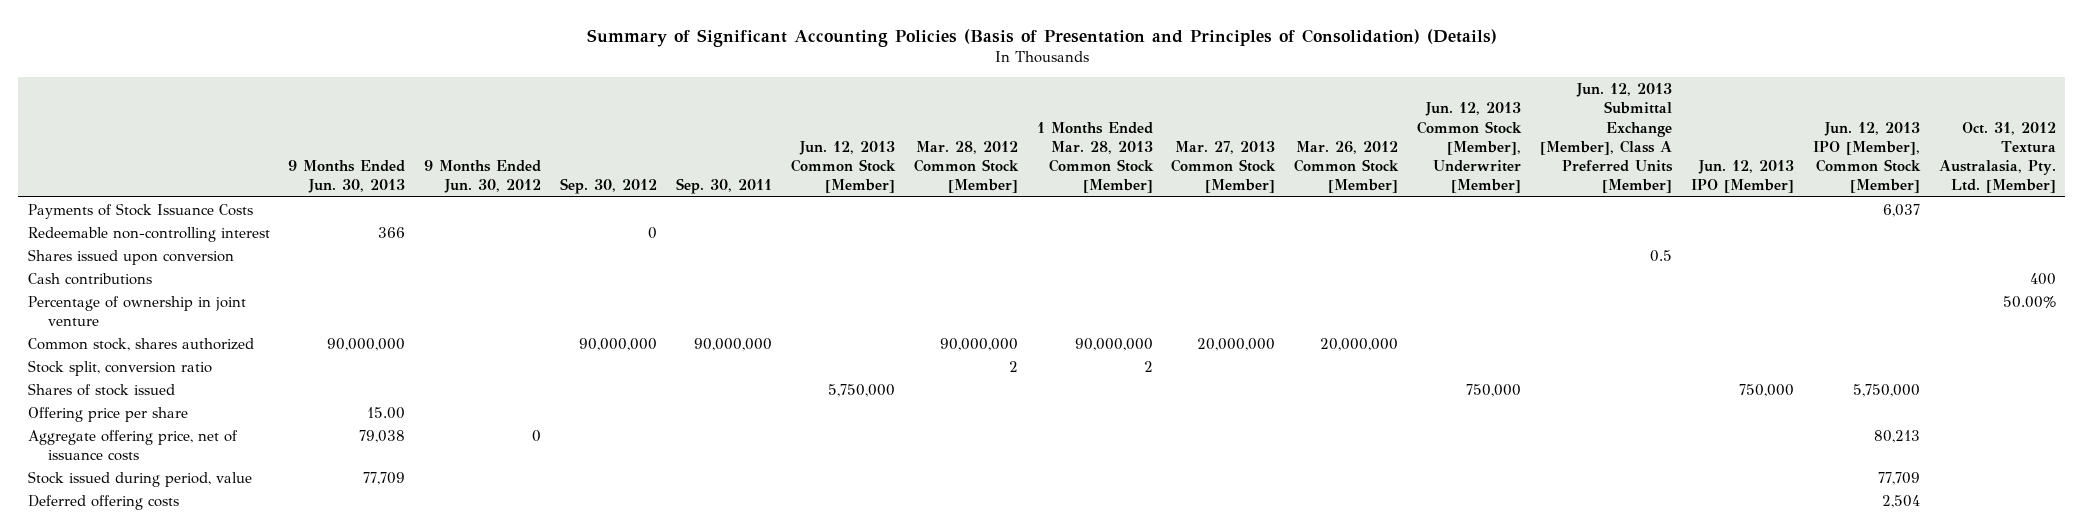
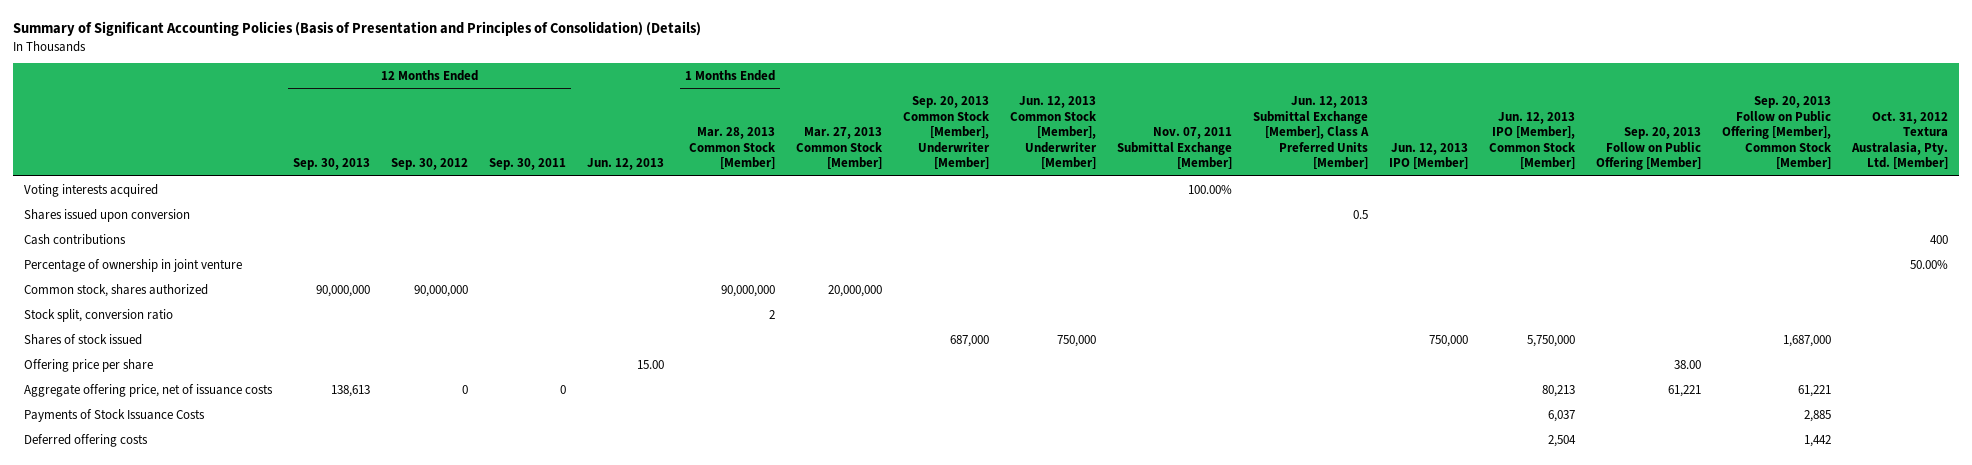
- | 9 Months Ended Jun. 30, 2013 | 9 Months Ended Jun. 30, 2012 | Sep. 30, 2012 | Sep. 30, 2011 | Jun. 12, 2013 Common Stock [Member] | Mar. 28, 2012 Common Stock [Member] | 1 Months Ended Mar. 28, 2013 Common Stock [Member] | Mar. 27, 2013 Common Stock [Member] | Mar. 26, 2012 Common Stock [Member] | Jun. 12, 2013 Common Stock [Member], Underwriter [Member] | Jun. 12, 2013 Submittal Exchange [Member], Class A Preferred Units [Member] | Jun. 12, 2013 IPO [Member] | Jun. 12, 2013 IPO [Member], Common Stock [Member] | Oct. 31, 2012 Textura Australasia, Pty. Ltd. [Member]
+ | 12 Months Ended Sep. 30, 2013 | 12 Months Ended Sep. 30, 2012 | 12 Months Ended Sep. 30, 2011 | Jun. 12, 2013 | 1 Months Ended Mar. 28, 2013 Common Stock [Member] | Mar. 27, 2013 Common Stock [Member] | Sep. 20, 2013 Common Stock [Member], Underwriter [Member] | Jun. 12, 2013 Common Stock [Member], Underwriter [Member] | Nov. 07, 2011 Submittal Exchange [Member] | Jun. 12, 2013 Submittal Exchange [Member], Class A Preferred Units [Member] | Jun. 12, 2013 IPO [Member] | Jun. 12, 2013 IPO [Member], Common Stock [Member] | Sep. 20, 2013 Follow on Public Offering [Member] | Sep. 20, 2013 Follow on Public Offering [Member], Common Stock [Member] | Oct. 31, 2012 Textura Australasia, Pty. Ltd. [Member]
- Redeemable non-controlling interest | 366 | | 0 | | | | | | | | | | |
+ Voting interests acquired | | | | | | | | | 100.00% | | | | | |
- Stock issued during period, value | 77,709 | | | | | | | | | | | | 77,709 |
moved down: Payments of Stock Issuance Costs | | | | | | | | | | | | 6,037 | | 2,885 |

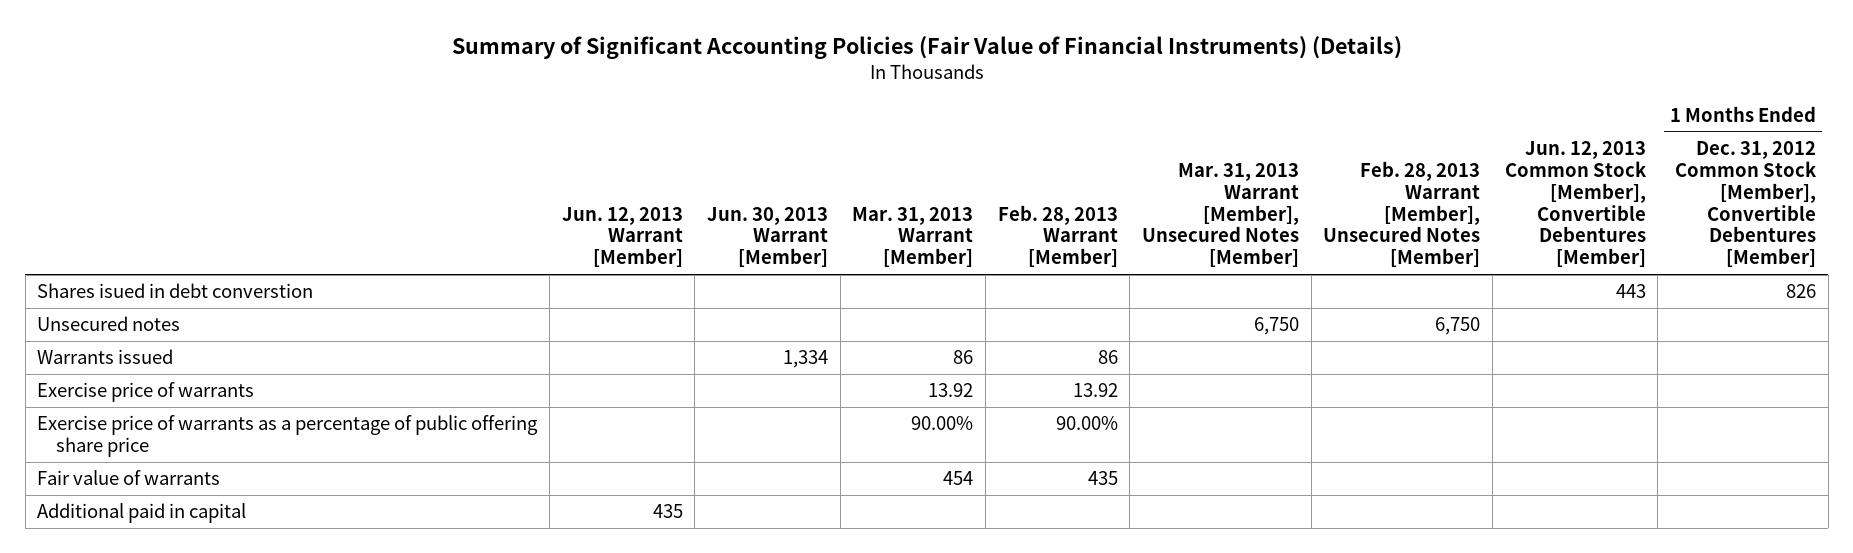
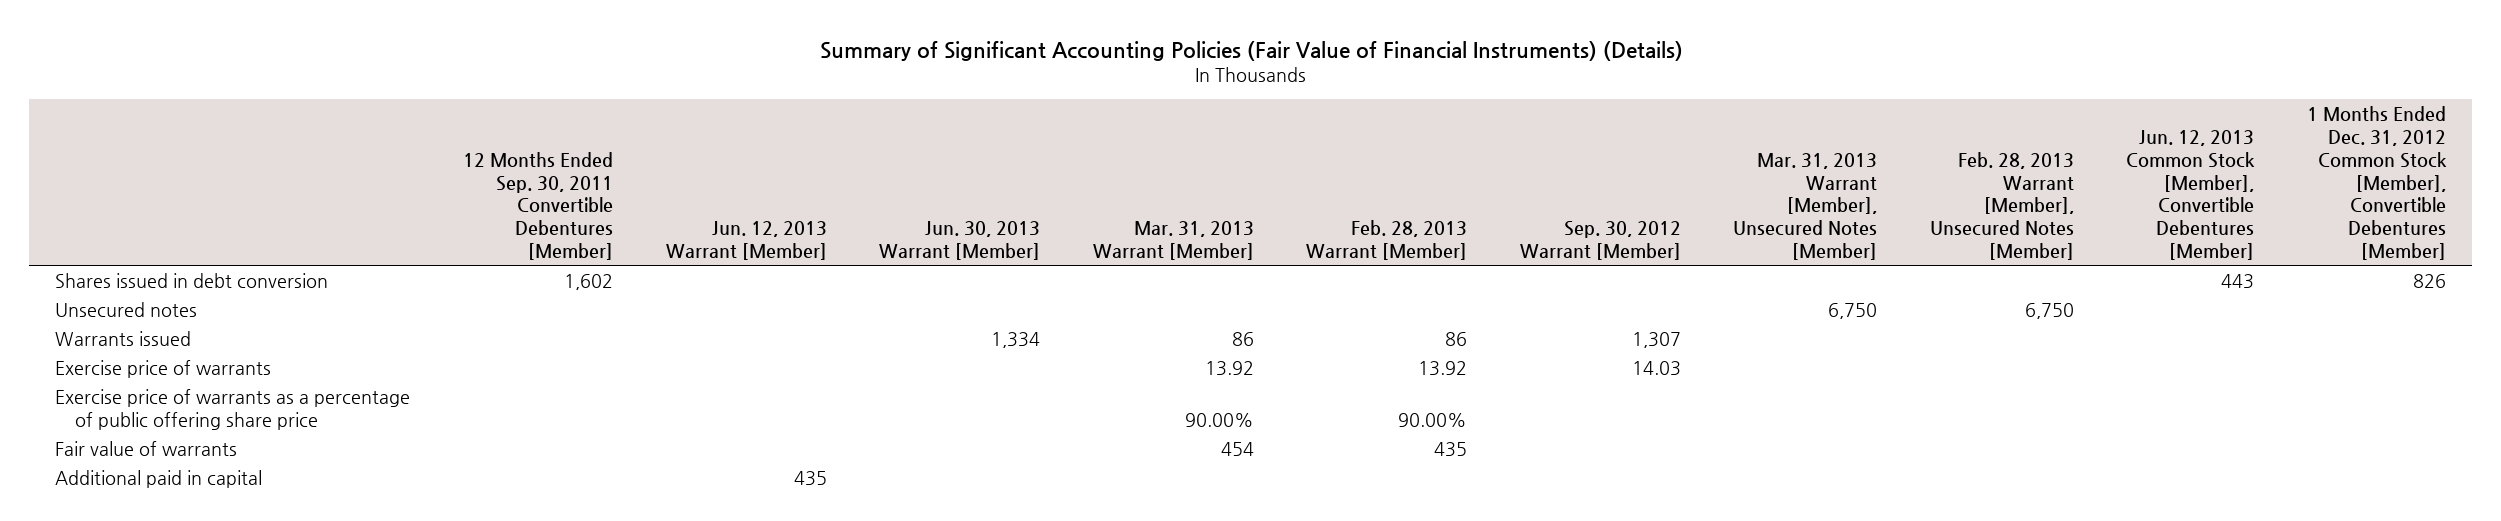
- | Jun. 12, 2013 Warrant [Member] | Jun. 30, 2013 Warrant [Member] | Mar. 31, 2013 Warrant [Member] | Feb. 28, 2013 Warrant [Member] | Mar. 31, 2013 Warrant [Member], Unsecured Notes [Member] | Feb. 28, 2013 Warrant [Member], Unsecured Notes [Member] | Jun. 12, 2013 Common Stock [Member], Convertible Debentures [Member] | 1 Months Ended Dec. 31, 2012 Common Stock [Member], Convertible Debentures [Member]
+ | 12 Months Ended Sep. 30, 2011 Convertible Debentures [Member] | Jun. 12, 2013 Warrant [Member] | Jun. 30, 2013 Warrant [Member] | Mar. 31, 2013 Warrant [Member] | Feb. 28, 2013 Warrant [Member] | Sep. 30, 2012 Warrant [Member] | Mar. 31, 2013 Warrant [Member], Unsecured Notes [Member] | Feb. 28, 2013 Warrant [Member], Unsecured Notes [Member] | Jun. 12, 2013 Common Stock [Member], Convertible Debentures [Member] | 1 Months Ended Dec. 31, 2012 Common Stock [Member], Convertible Debentures [Member]
- Shares isued in debt converstion | | | | | | | 443 | 826
+ Shares issued in debt conversion | 1,602 | | | | | | | | 443 | 826

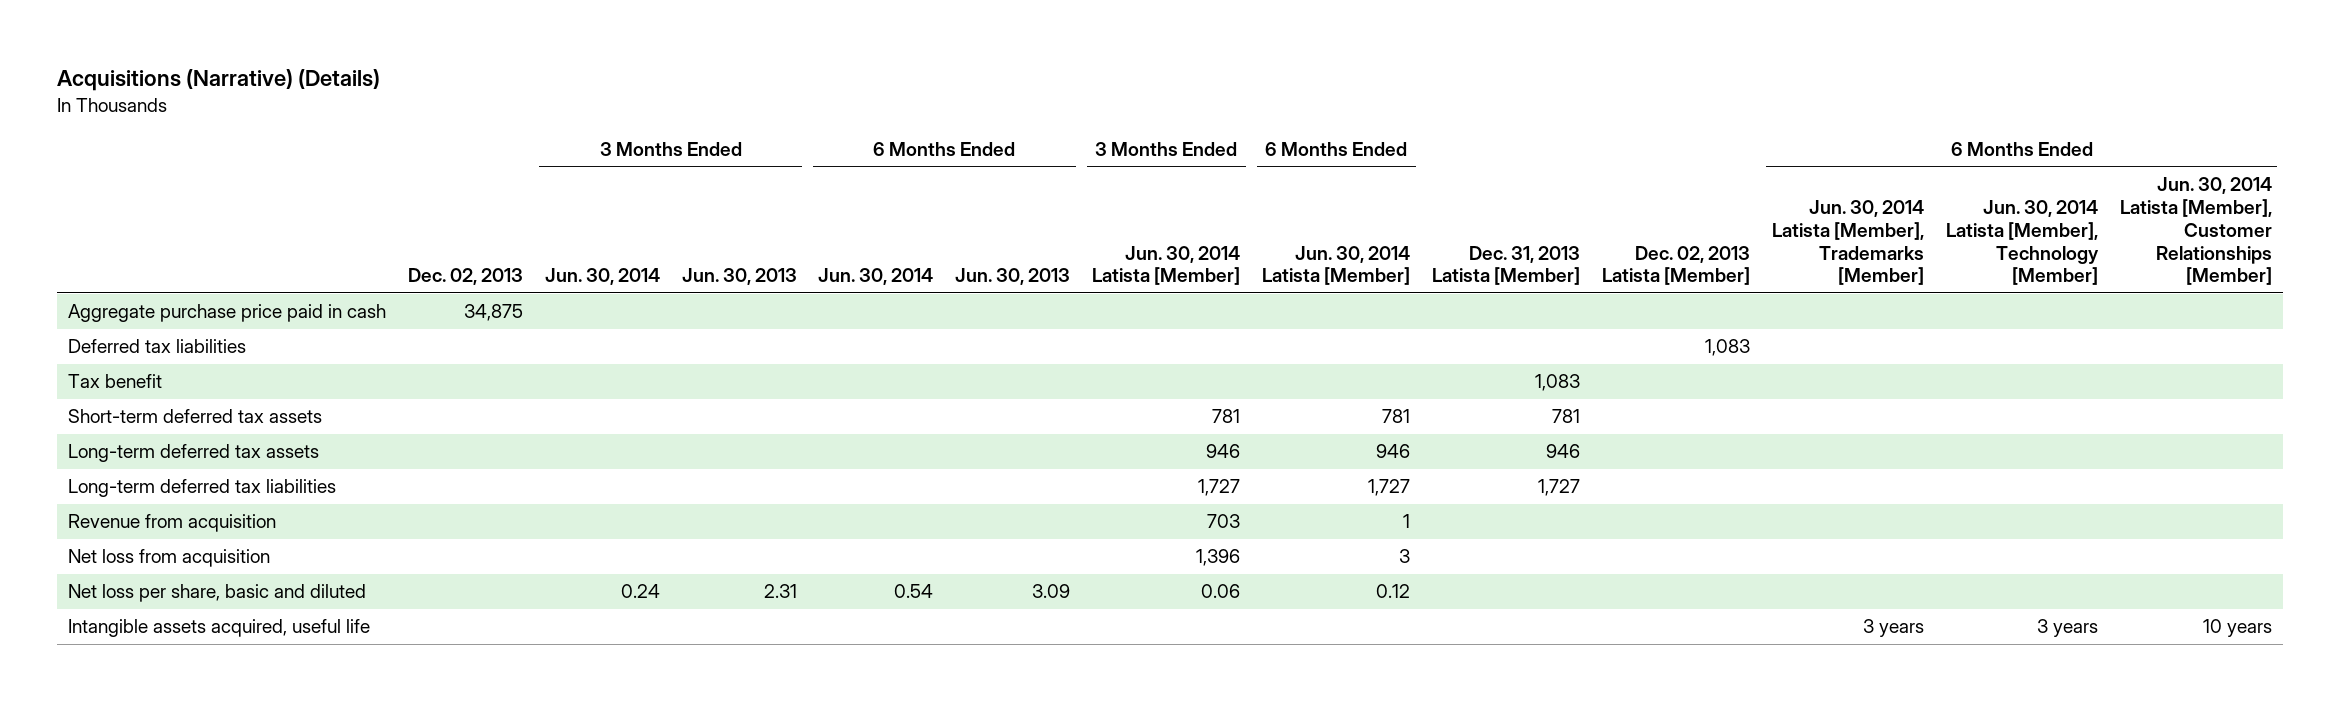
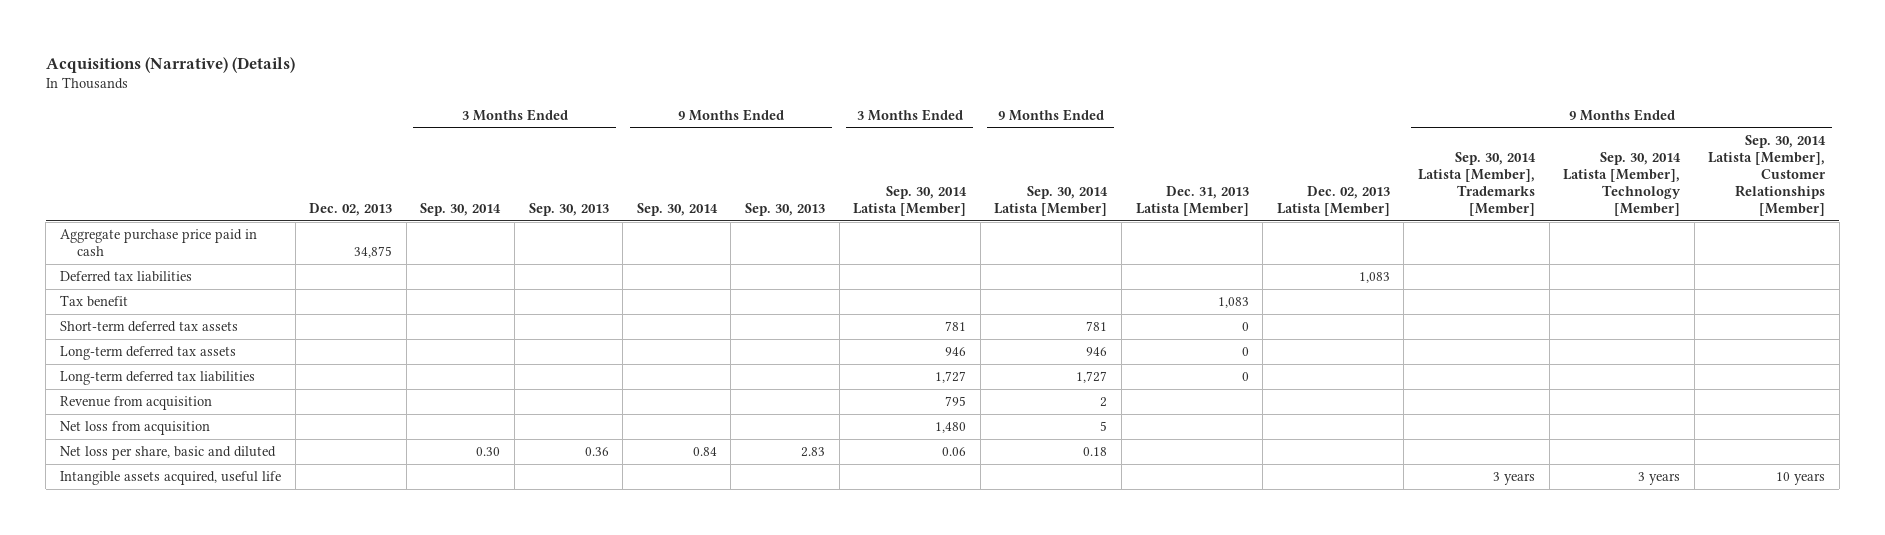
- | Dec. 02, 2013 | 3 Months Ended Jun. 30, 2014 | 3 Months Ended Jun. 30, 2013 | 6 Months Ended Jun. 30, 2014 | 6 Months Ended Jun. 30, 2013 | 3 Months Ended Jun. 30, 2014 Latista [Member] | 6 Months Ended Jun. 30, 2014 Latista [Member] | Dec. 31, 2013 Latista [Member] | Dec. 02, 2013 Latista [Member] | 6 Months Ended Jun. 30, 2014 Latista [Member], Trademarks [Member] | 6 Months Ended Jun. 30, 2014 Latista [Member], Technology [Member] | 6 Months Ended Jun. 30, 2014 Latista [Member], Customer Relationships [Member]
+ | Dec. 02, 2013 | 3 Months Ended Sep. 30, 2014 | 3 Months Ended Sep. 30, 2013 | 9 Months Ended Sep. 30, 2014 | 9 Months Ended Sep. 30, 2013 | 3 Months Ended Sep. 30, 2014 Latista [Member] | 9 Months Ended Sep. 30, 2014 Latista [Member] | Dec. 31, 2013 Latista [Member] | Dec. 02, 2013 Latista [Member] | 9 Months Ended Sep. 30, 2014 Latista [Member], Trademarks [Member] | 9 Months Ended Sep. 30, 2014 Latista [Member], Technology [Member] | 9 Months Ended Sep. 30, 2014 Latista [Member], Customer Relationships [Member]
- Short-term deferred tax assets | | | | | | 781 | 781 | 781 | | | |
- Long-term deferred tax assets | | | | | | 946 | 946 | 946 | | | |
- Long-term deferred tax liabilities | | | | | | 1,727 | 1,727 | 1,727 | | | |
+ Short-term deferred tax assets | | | | | | 781 | 781 | 0 | | | |
+ Long-term deferred tax assets | | | | | | 946 | 946 | 0 | | | |
+ Long-term deferred tax liabilities | | | | | | 1,727 | 1,727 | 0 | | | |

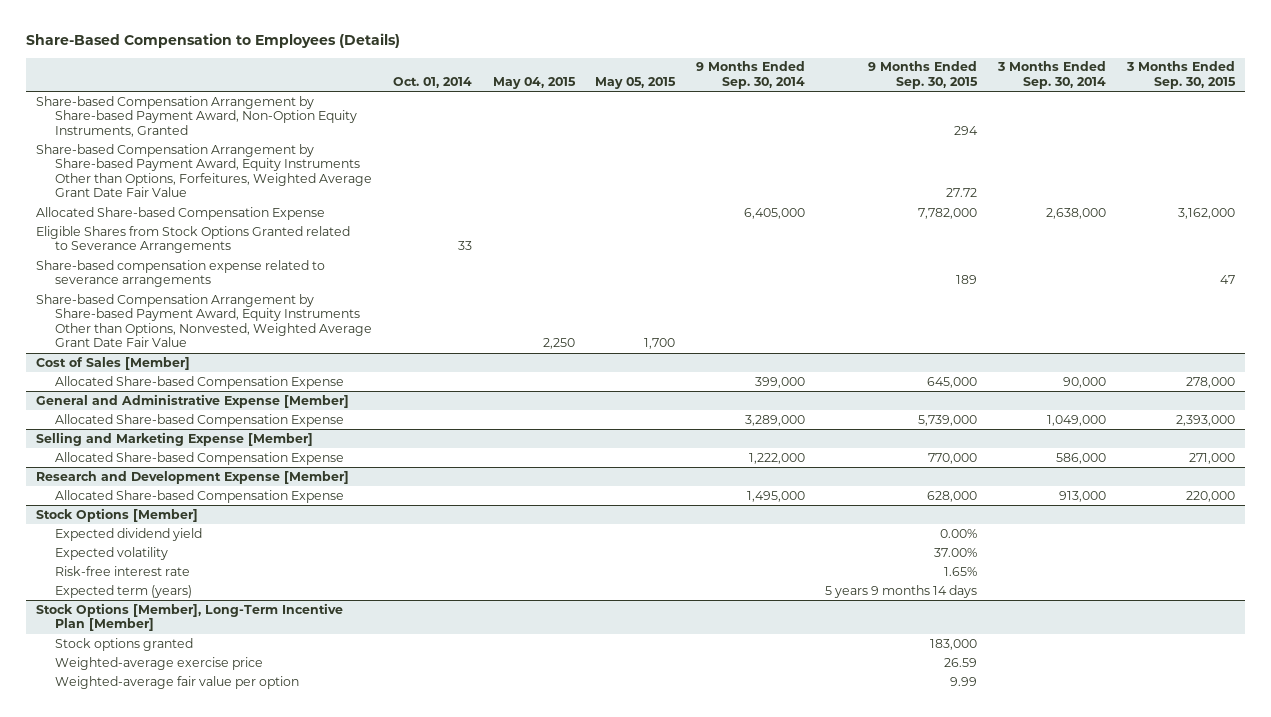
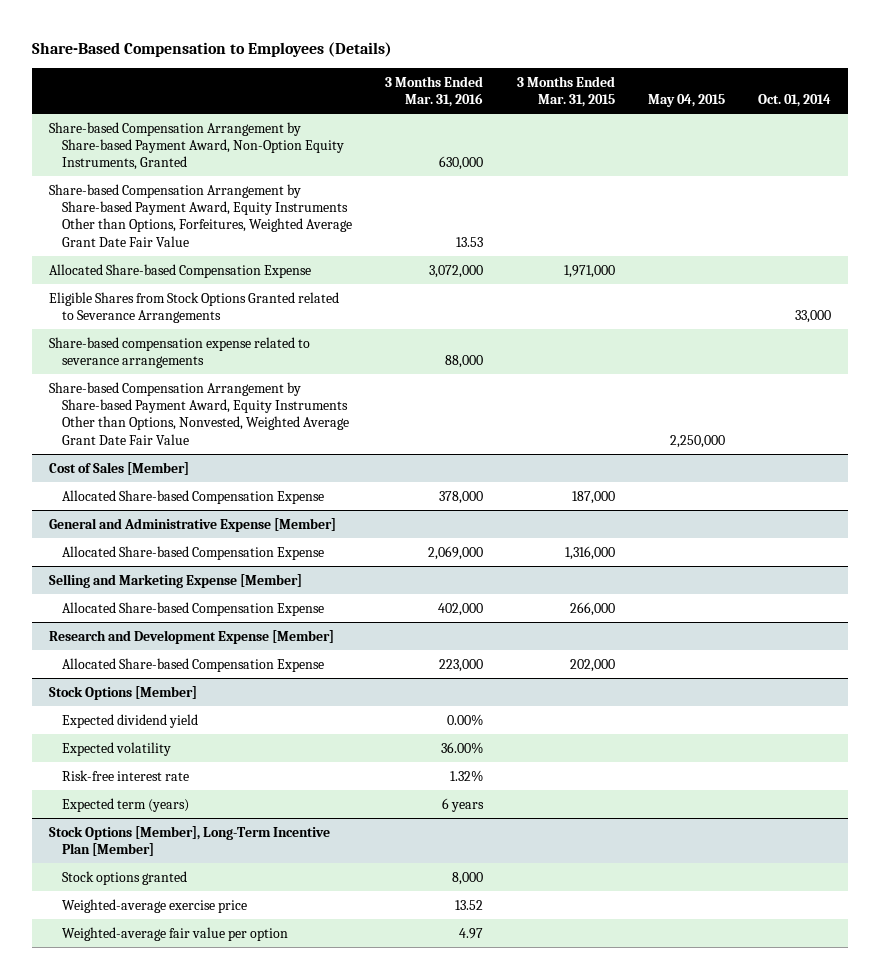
- | Oct. 01, 2014 | May 04, 2015 | May 05, 2015 | 9 Months Ended Sep. 30, 2014 | 9 Months Ended Sep. 30, 2015 | 3 Months Ended Sep. 30, 2014 | 3 Months Ended Sep. 30, 2015
+ | 3 Months Ended Mar. 31, 2016 | 3 Months Ended Mar. 31, 2015 | May 04, 2015 | Oct. 01, 2014
- Eligible Shares from Stock Options Granted related to Severance Arrangements | 33 | | | | | |
+ Eligible Shares from Stock Options Granted related to Severance Arrangements | | | | 33,000
- Share-based Compensation Arrangement by Share-based Payment Award, Equity Instruments Other than Options, Nonvested, Weighted Average Grant Date Fair Value | | 2,250 | 1,700 | | | |
+ Share-based Compensation Arrangement by Share-based Payment Award, Equity Instruments Other than Options, Nonvested, Weighted Average Grant Date Fair Value | | | 2,250,000 |

